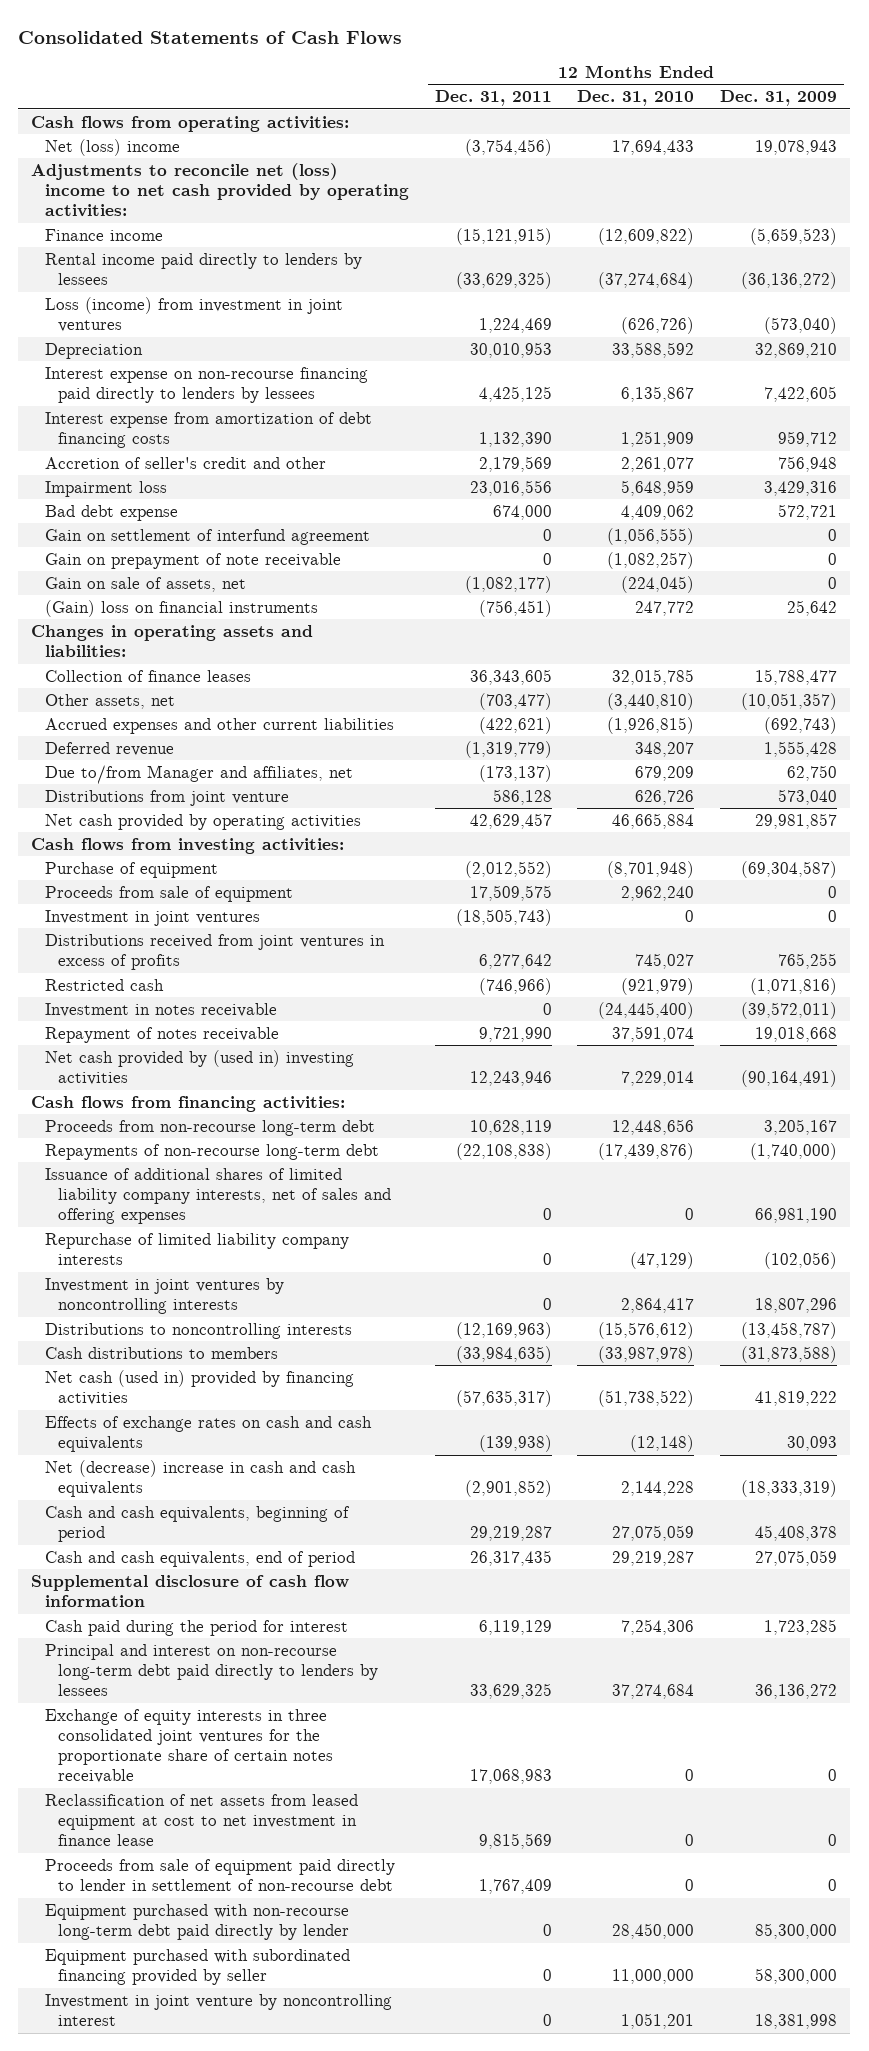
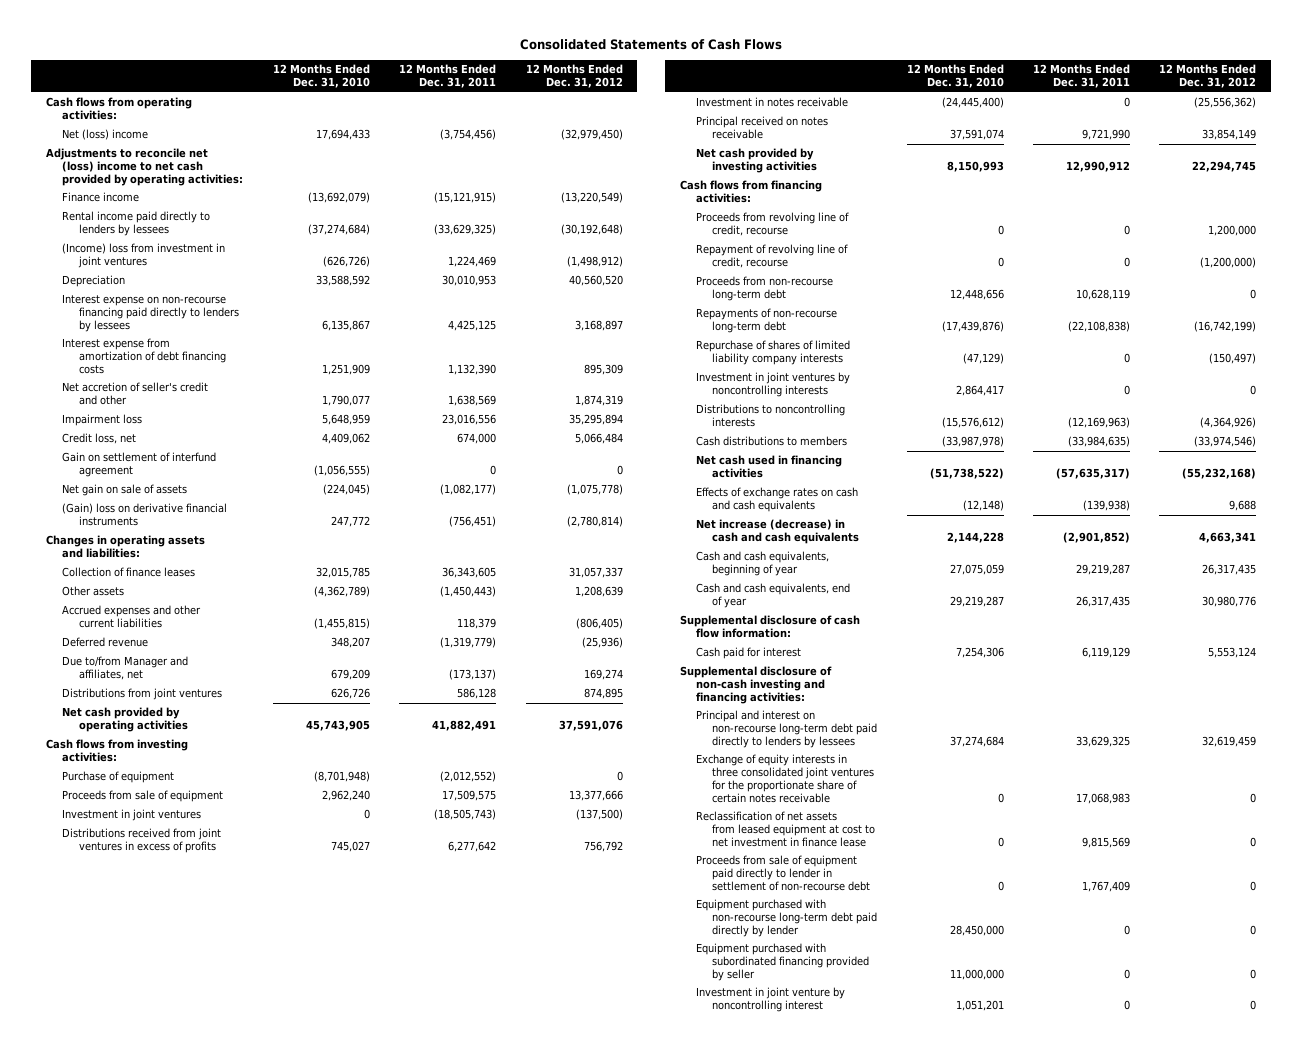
- | 12 Months Ended Dec. 31, 2011 | 12 Months Ended Dec. 31, 2010 | 12 Months Ended Dec. 31, 2009
+ | 12 Months Ended Dec. 31, 2010 | 12 Months Ended Dec. 31, 2011 | 12 Months Ended Dec. 31, 2012
- Finance income | (15,121,915) | (12,609,822) | (5,659,523)
+ Finance income | (13,692,079) | (15,121,915) | (13,220,549)
- Loss (income) from investment in joint ventures | 1,224,469 | (626,726) | (573,040)
+ (Income) loss from investment in joint ventures | (626,726) | 1,224,469 | (1,498,912)
- Accretion of seller's credit and other | 2,179,569 | 2,261,077 | 756,948
+ Net accretion of seller's credit and other | 1,790,077 | 1,638,569 | 1,874,319
- Bad debt expense | 674,000 | 4,409,062 | 572,721
+ Credit loss, net | 4,409,062 | 674,000 | 5,066,484
- Gain on prepayment of note receivable | 0 | (1,082,257) | 0
- Gain on sale of assets, net | (1,082,177) | (224,045) | 0
- (Gain) loss on financial instruments | (756,451) | 247,772 | 25,642
+ Net gain on sale of assets | (224,045) | (1,082,177) | (1,075,778)
+ (Gain) loss on derivative financial instruments | 247,772 | (756,451) | (2,780,814)
- Other assets, net | (703,477) | (3,440,810) | (10,051,357)
- Accrued expenses and other current liabilities | (422,621) | (1,926,815) | (692,743)
+ Other assets | (4,362,789) | (1,450,443) | 1,208,639
+ Accrued expenses and other current liabilities | (1,455,815) | 118,379 | (806,405)
- Distributions from joint venture | 586,128 | 626,726 | 573,040
- Net cash provided by operating activities | 42,629,457 | 46,665,884 | 29,981,857
+ Distributions from joint ventures | 626,726 | 586,128 | 874,895
+ Net cash provided by operating activities | 45,743,905 | 41,882,491 | 37,591,076
- Restricted cash | (746,966) | (921,979) | (1,071,816)
- Repayment of notes receivable | 9,721,990 | 37,591,074 | 19,018,668
- Net cash provided by (used in) investing activities | 12,243,946 | 7,229,014 | (90,164,491)
+ Principal received on notes receivable | 37,591,074 | 9,721,990 | 33,854,149
+ Net cash provided by investing activities | 8,150,993 | 12,990,912 | 22,294,745
+ Proceeds from revolving line of credit, recourse | 0 | 0 | 1,200,000
+ Repayment of revolving line of credit, recourse | 0 | 0 | (1,200,000)
- Issuance of additional shares of limited liability company interests, net of sales and offering expenses | 0 | 0 | 66,981,190
- Repurchase of limited liability company interests | 0 | (47,129) | (102,056)
+ Repurchase of shares of limited liability company interests | (47,129) | 0 | (150,497)
- Net cash (used in) provided by financing activities | (57,635,317) | (51,738,522) | 41,819,222
+ Net cash used in financing activities | (51,738,522) | (57,635,317) | (55,232,168)
- Net (decrease) increase in cash and cash equivalents | (2,901,852) | 2,144,228 | (18,333,319)
- Cash and cash equivalents, beginning of period | 29,219,287 | 27,075,059 | 45,408,378
- Cash and cash equivalents, end of period | 26,317,435 | 29,219,287 | 27,075,059
- Supplemental disclosure of cash flow information
- Cash paid during the period for interest | 6,119,129 | 7,254,306 | 1,723,285
+ Net increase (decrease) in cash and cash equivalents | 2,144,228 | (2,901,852) | 4,663,341
+ Cash and cash equivalents, beginning of year | 27,075,059 | 29,219,287 | 26,317,435
+ Cash and cash equivalents, end of year | 29,219,287 | 26,317,435 | 30,980,776
+ Supplemental disclosure of cash flow information:
+ Cash paid for interest | 7,254,306 | 6,119,129 | 5,553,124
+ Supplemental disclosure of non-cash investing and financing activities:

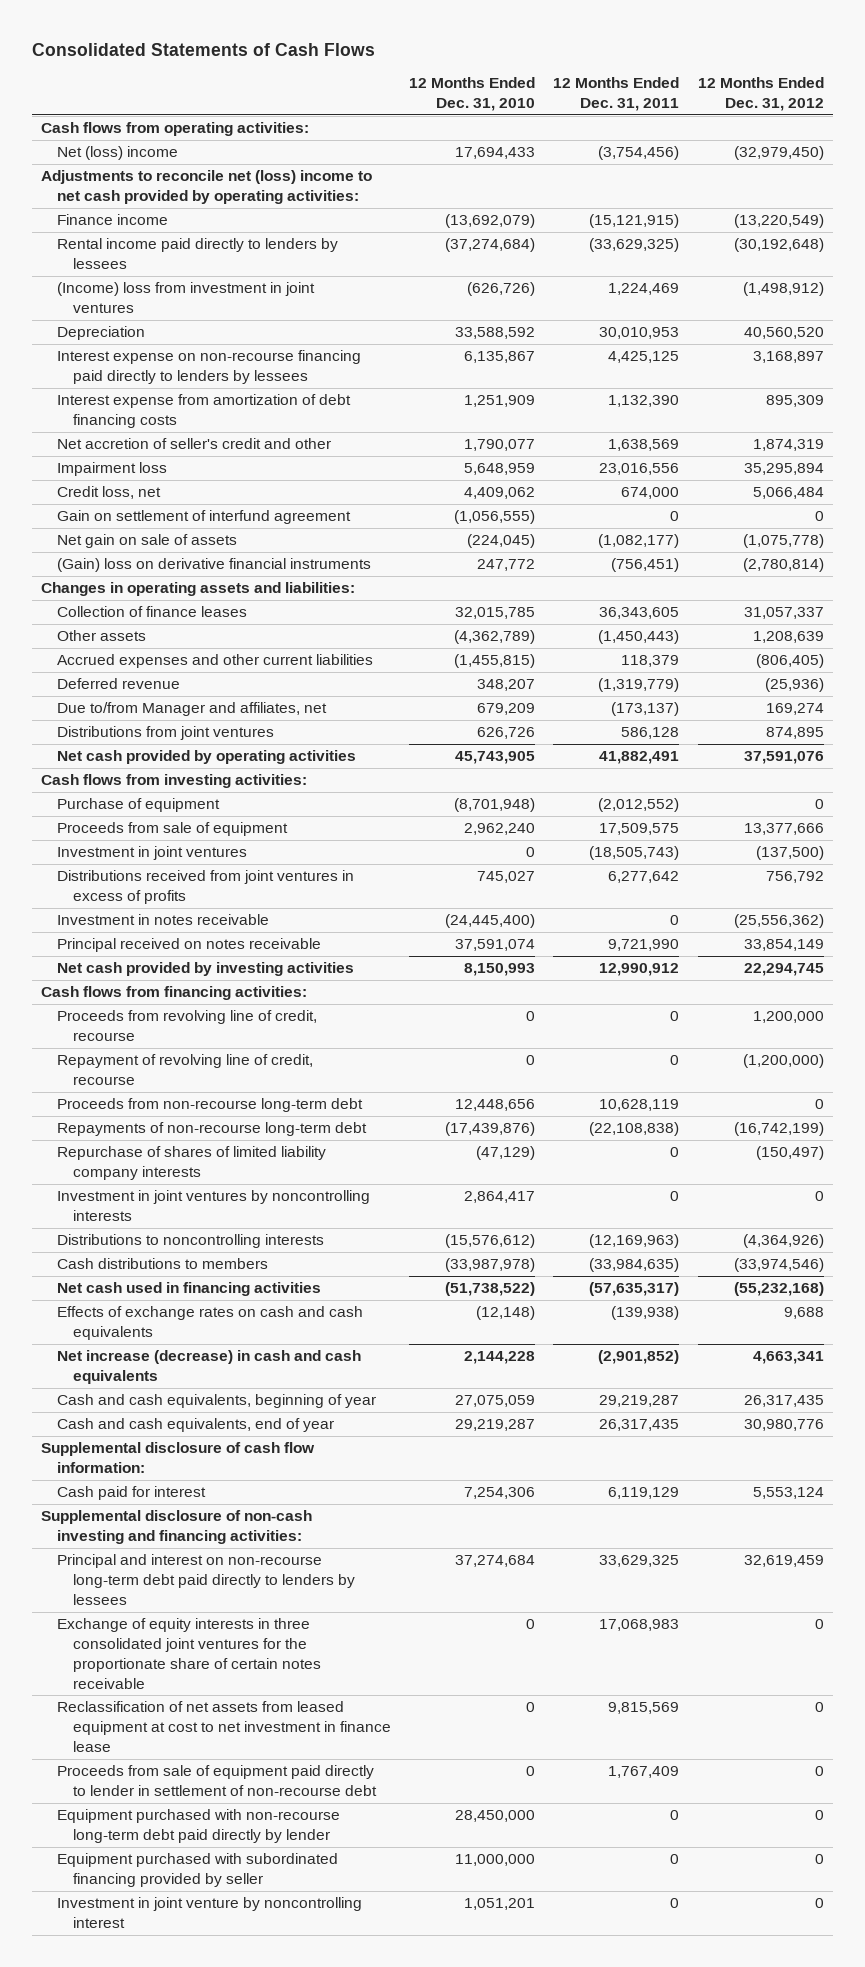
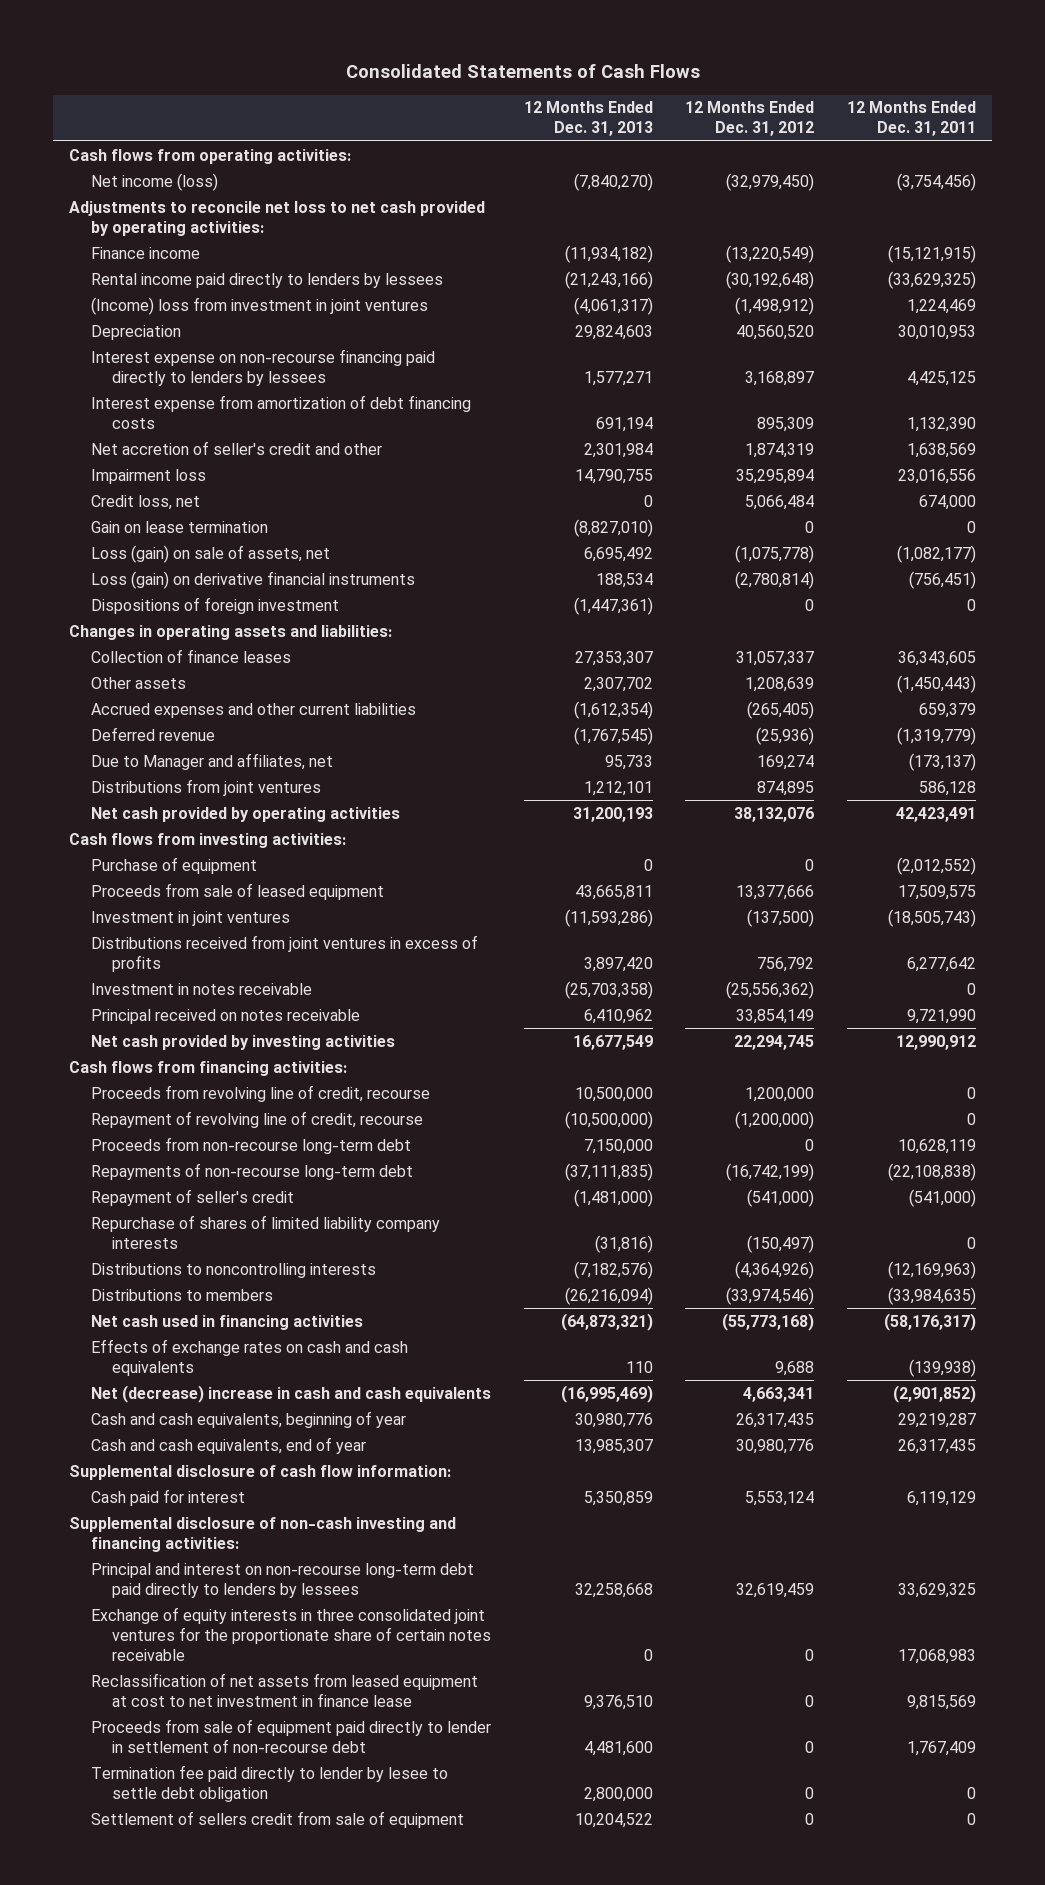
- | 12 Months Ended Dec. 31, 2010 | 12 Months Ended Dec. 31, 2011 | 12 Months Ended Dec. 31, 2012
+ | 12 Months Ended Dec. 31, 2013 | 12 Months Ended Dec. 31, 2012 | 12 Months Ended Dec. 31, 2011
- Net (loss) income | 17,694,433 | (3,754,456) | (32,979,450)
- Adjustments to reconcile net (loss) income to net cash provided by operating activities:
+ Net income (loss) | (7,840,270) | (32,979,450) | (3,754,456)
+ Adjustments to reconcile net loss to net cash provided by operating activities:
- Gain on settlement of interfund agreement | (1,056,555) | 0 | 0
- Net gain on sale of assets | (224,045) | (1,082,177) | (1,075,778)
- (Gain) loss on derivative financial instruments | 247,772 | (756,451) | (2,780,814)
+ Gain on lease termination | (8,827,010) | 0 | 0
+ Loss (gain) on sale of assets, net | 6,695,492 | (1,075,778) | (1,082,177)
+ Loss (gain) on derivative financial instruments | 188,534 | (2,780,814) | (756,451)
+ Dispositions of foreign investment | (1,447,361) | 0 | 0
- Accrued expenses and other current liabilities | (1,455,815) | 118,379 | (806,405)
+ Accrued expenses and other current liabilities | (1,612,354) | (265,405) | 659,379
- Due to/from Manager and affiliates, net | 679,209 | (173,137) | 169,274
+ Due to Manager and affiliates, net | 95,733 | 169,274 | (173,137)
- Net cash provided by operating activities | 45,743,905 | 41,882,491 | 37,591,076
+ Net cash provided by operating activities | 31,200,193 | 38,132,076 | 42,423,491
- Proceeds from sale of equipment | 2,962,240 | 17,509,575 | 13,377,666
+ Proceeds from sale of leased equipment | 43,665,811 | 13,377,666 | 17,509,575
+ Repayment of seller's credit | (1,481,000) | (541,000) | (541,000)
- Investment in joint ventures by noncontrolling interests | 2,864,417 | 0 | 0
- Cash distributions to members | (33,987,978) | (33,984,635) | (33,974,546)
- Net cash used in financing activities | (51,738,522) | (57,635,317) | (55,232,168)
+ Distributions to members | (26,216,094) | (33,974,546) | (33,984,635)
+ Net cash used in financing activities | (64,873,321) | (55,773,168) | (58,176,317)
- Net increase (decrease) in cash and cash equivalents | 2,144,228 | (2,901,852) | 4,663,341
+ Net (decrease) increase in cash and cash equivalents | (16,995,469) | 4,663,341 | (2,901,852)
- Equipment purchased with non-recourse long-term debt paid directly by lender | 28,450,000 | 0 | 0
- Equipment purchased with subordinated financing provided by seller | 11,000,000 | 0 | 0
- Investment in joint venture by noncontrolling interest | 1,051,201 | 0 | 0
+ Termination fee paid directly to lender by lesee to settle debt obligation | 2,800,000 | 0 | 0
+ Settlement of sellers credit from sale of equipment | 10,204,522 | 0 | 0

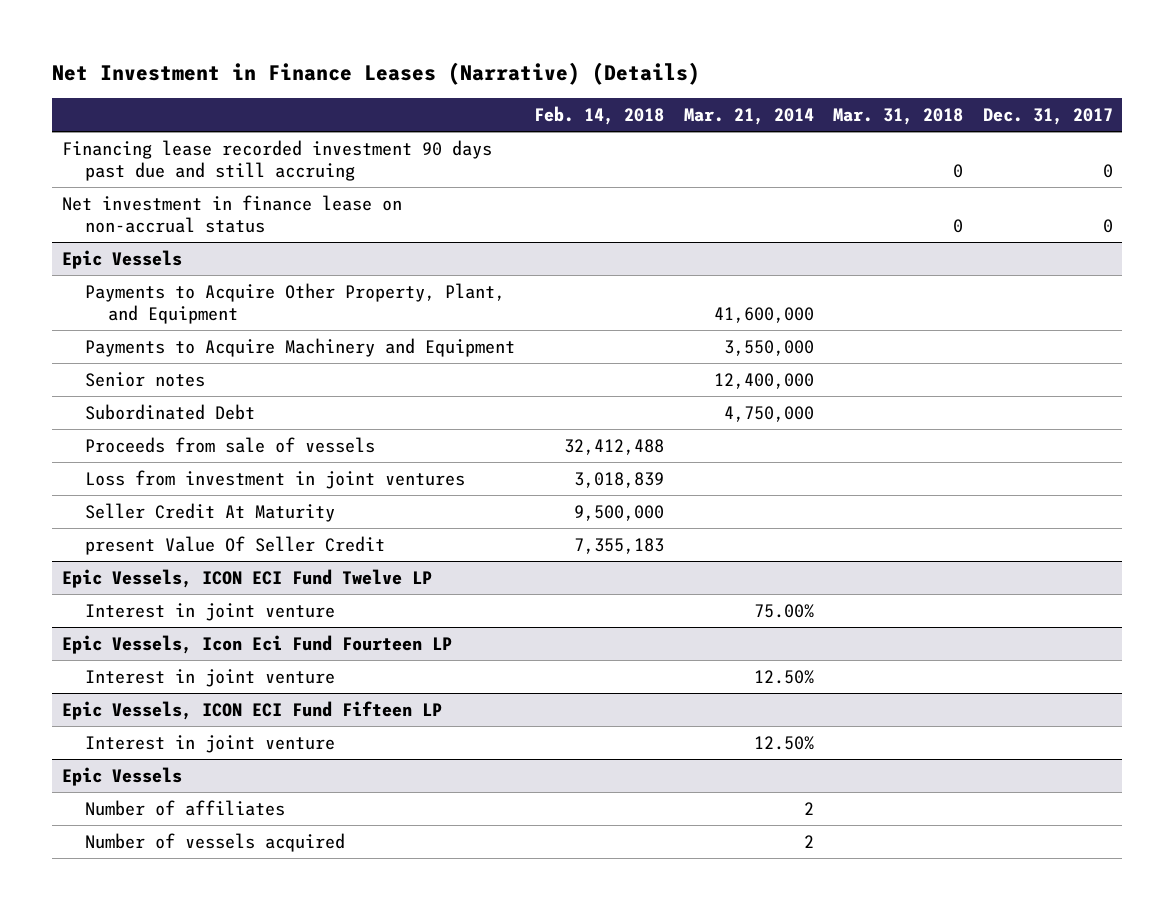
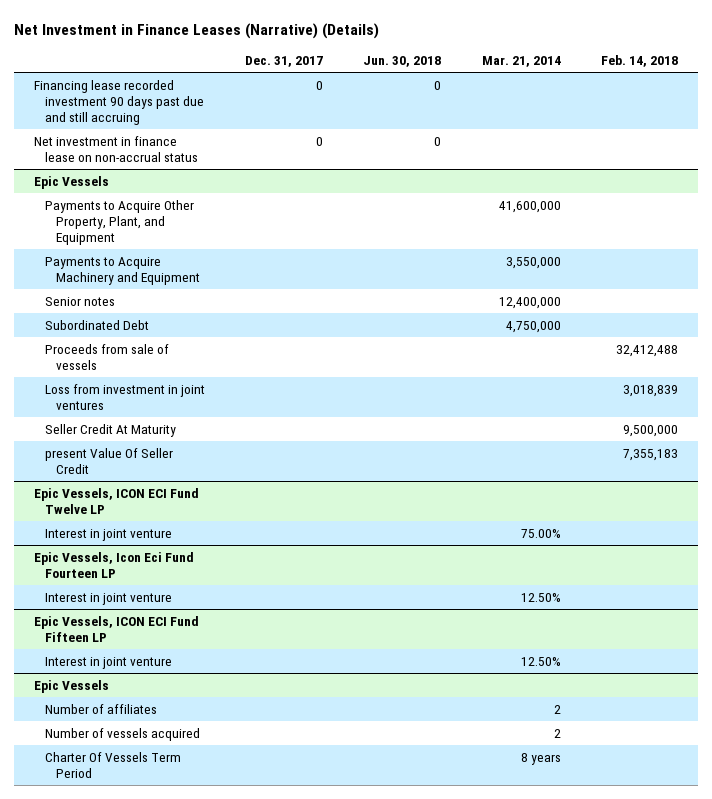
- | Feb. 14, 2018 | Mar. 21, 2014 | Mar. 31, 2018 | Dec. 31, 2017
+ | Dec. 31, 2017 | Jun. 30, 2018 | Mar. 21, 2014 | Feb. 14, 2018
@ Epic Vessels
+ Charter Of Vessels Term Period | | | 8 years |

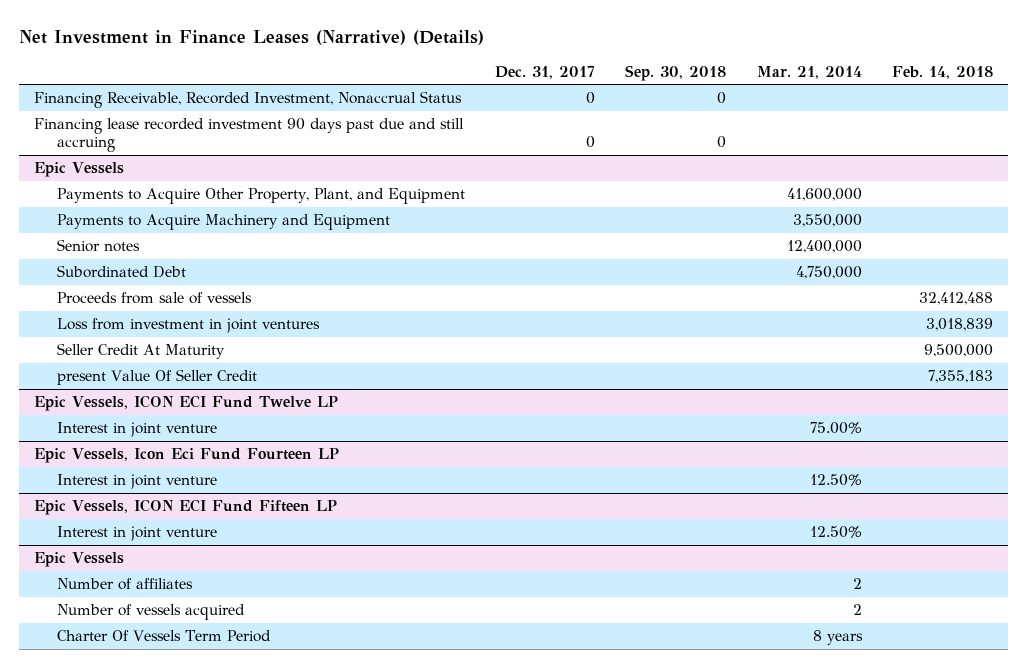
- | Dec. 31, 2017 | Jun. 30, 2018 | Mar. 21, 2014 | Feb. 14, 2018
+ | Dec. 31, 2017 | Sep. 30, 2018 | Mar. 21, 2014 | Feb. 14, 2018
+ Financing Receivable, Recorded Investment, Nonaccrual Status | 0 | 0 | |
- Net investment in finance lease on non-accrual status | 0 | 0 | |

